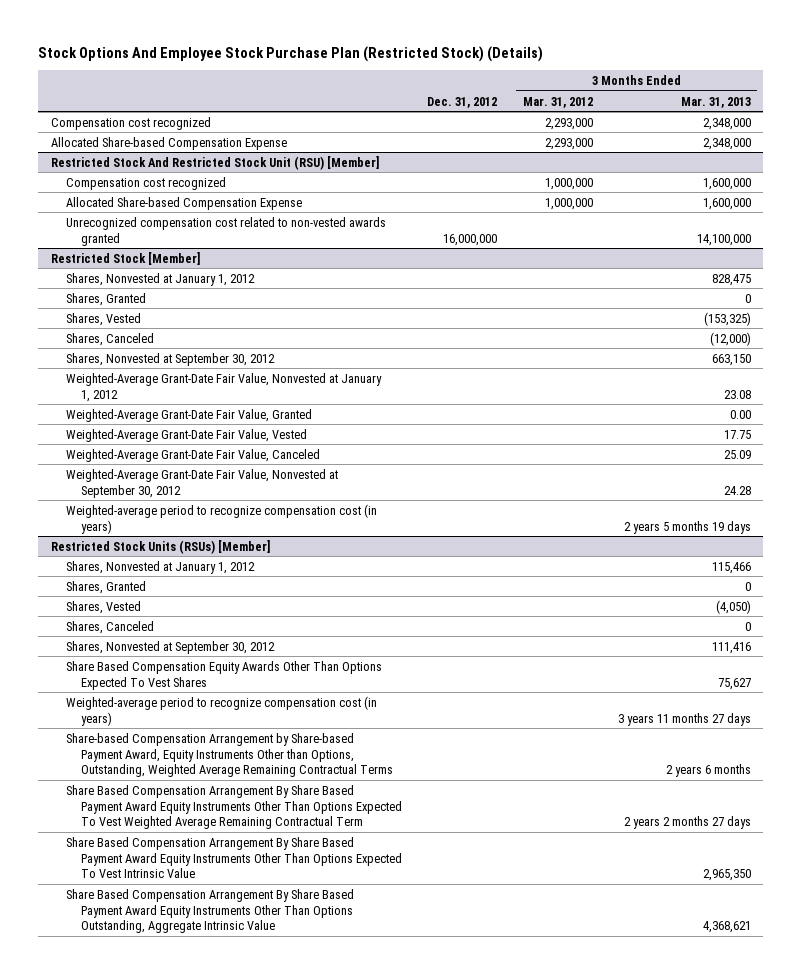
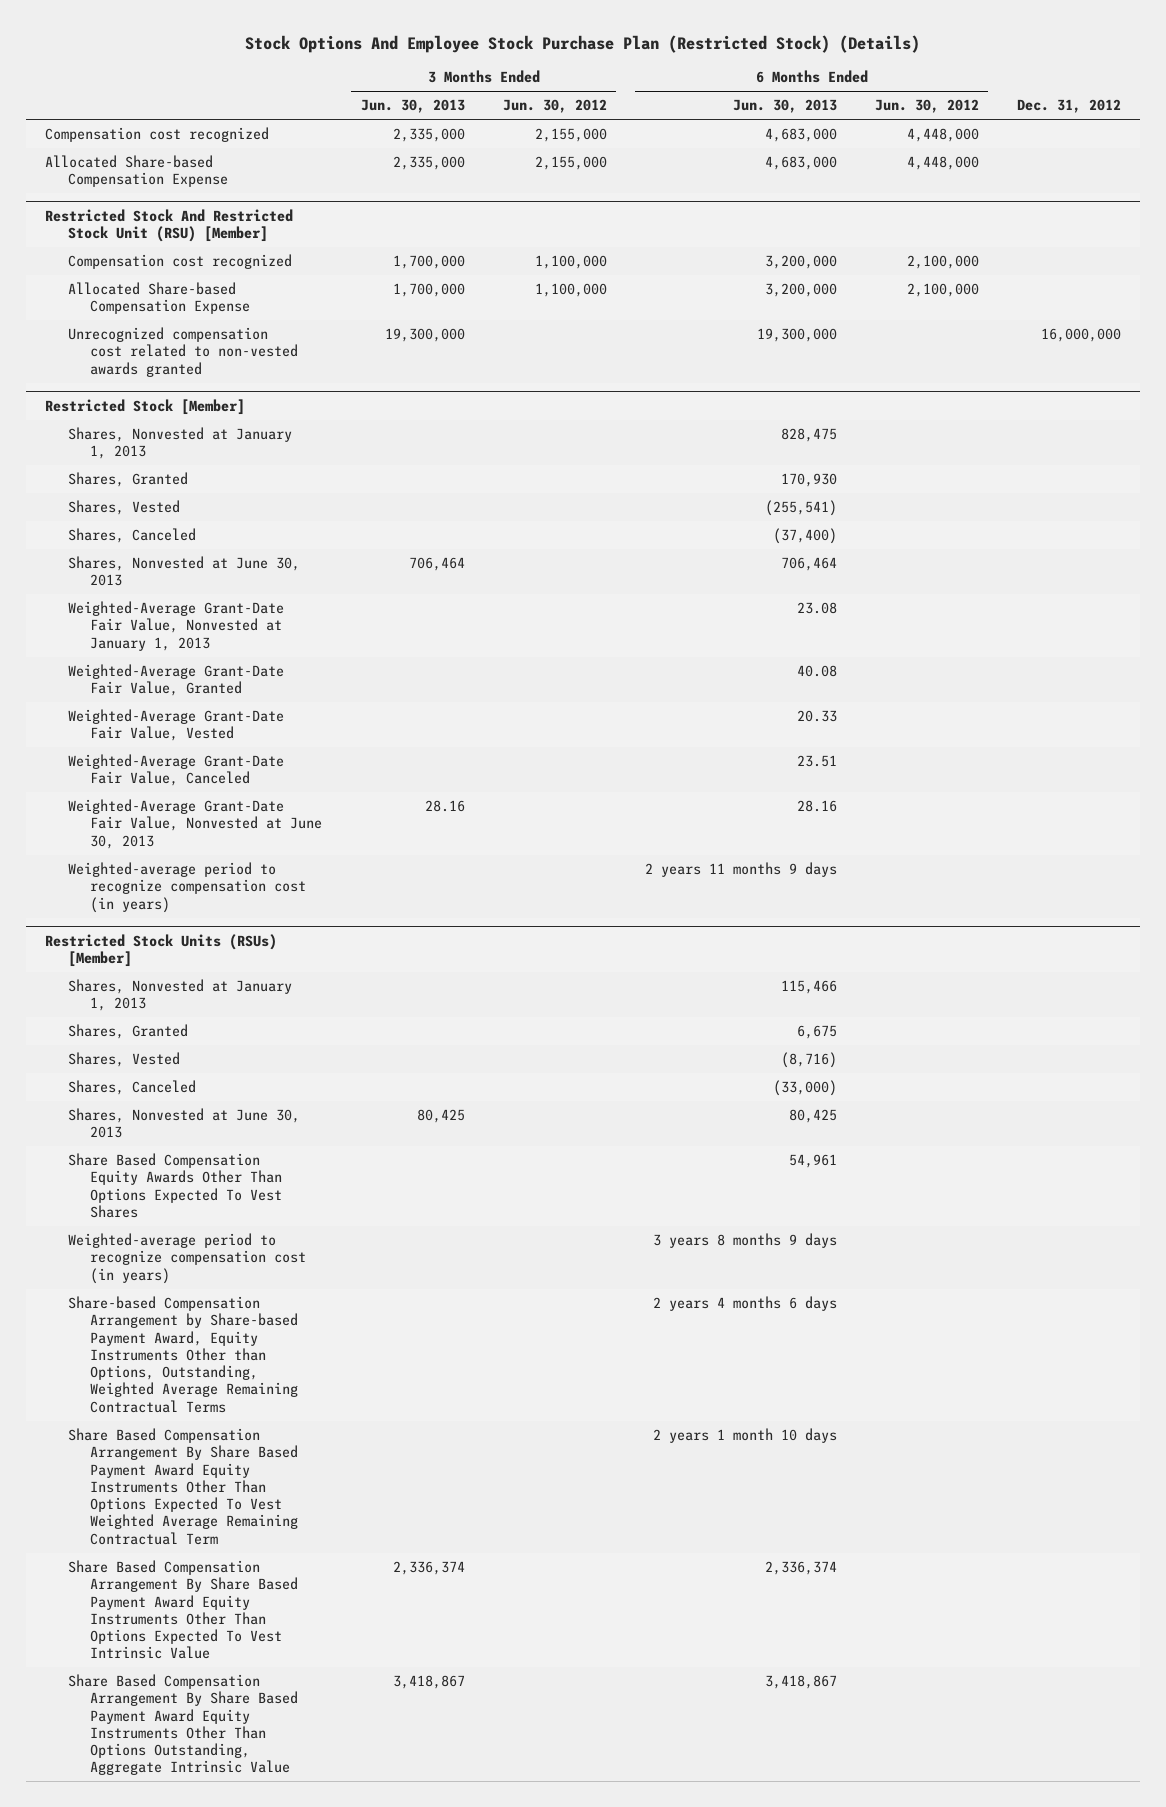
- | Dec. 31, 2012 | 3 Months Ended Mar. 31, 2012 | 3 Months Ended Mar. 31, 2013
+ | 3 Months Ended Jun. 30, 2013 | 3 Months Ended Jun. 30, 2012 | 6 Months Ended Jun. 30, 2013 | 6 Months Ended Jun. 30, 2012 | Dec. 31, 2012
@ Restricted Stock [Member]
- Shares, Nonvested at January 1, 2012 | | | 828,475
+ Shares, Nonvested at January 1, 2013 | | | 828,475 | |
- Shares, Nonvested at September 30, 2012 | | | 663,150
- Weighted-Average Grant-Date Fair Value, Nonvested at January 1, 2012 | | | 23.08
+ Shares, Nonvested at June 30, 2013 | 706,464 | | 706,464 | |
+ Weighted-Average Grant-Date Fair Value, Nonvested at January 1, 2013 | | | 23.08 | |
- Weighted-Average Grant-Date Fair Value, Nonvested at September 30, 2012 | | | 24.28
+ Weighted-Average Grant-Date Fair Value, Nonvested at June 30, 2013 | 28.16 | | 28.16 | |
@ Restricted Stock Units (RSUs) [Member]
- Shares, Nonvested at January 1, 2012 | | | 115,466
+ Shares, Nonvested at January 1, 2013 | | | 115,466 | |
- Shares, Nonvested at September 30, 2012 | | | 111,416
+ Shares, Nonvested at June 30, 2013 | 80,425 | | 80,425 | |

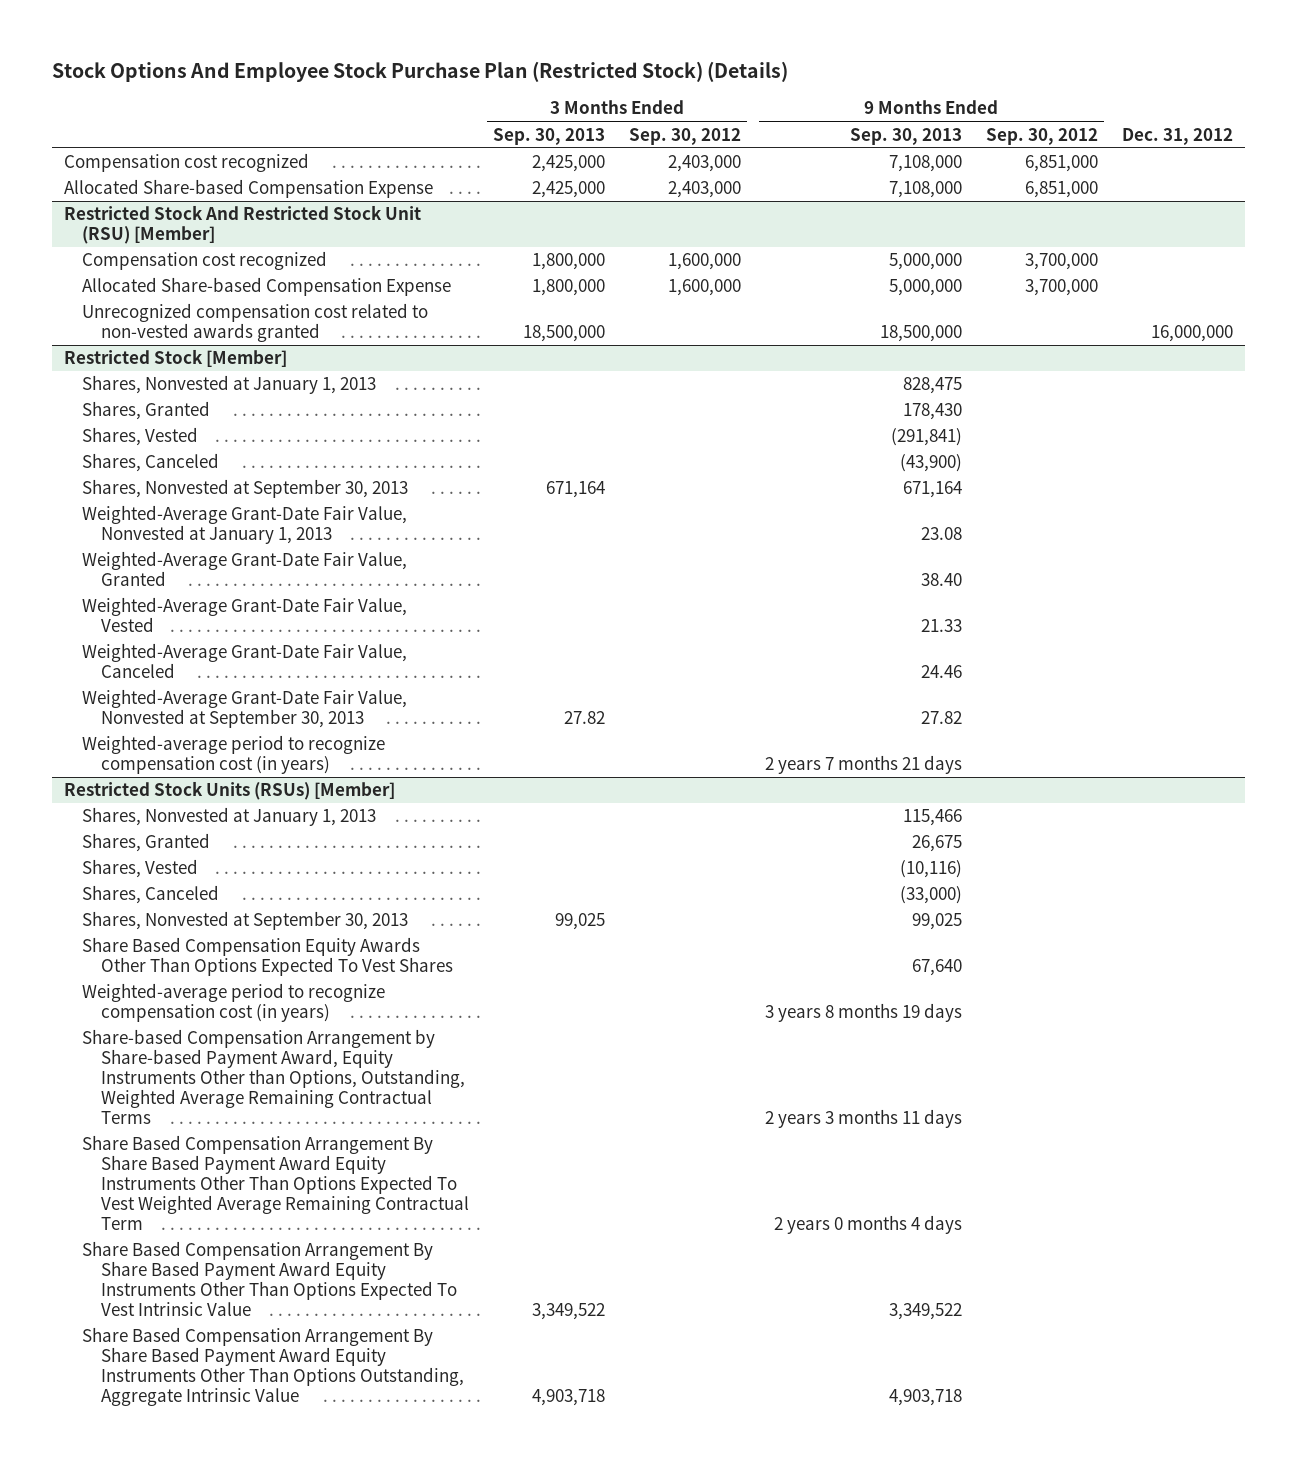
- | 3 Months Ended Jun. 30, 2013 | 3 Months Ended Jun. 30, 2012 | 6 Months Ended Jun. 30, 2013 | 6 Months Ended Jun. 30, 2012 | Dec. 31, 2012
+ | 3 Months Ended Sep. 30, 2013 | 3 Months Ended Sep. 30, 2012 | 9 Months Ended Sep. 30, 2013 | 9 Months Ended Sep. 30, 2012 | Dec. 31, 2012
@ Restricted Stock [Member]
- Shares, Nonvested at June 30, 2013 | 706,464 | | 706,464 | |
+ Shares, Nonvested at September 30, 2013 | 671,164 | | 671,164 | |
- Weighted-Average Grant-Date Fair Value, Nonvested at June 30, 2013 | 28.16 | | 28.16 | |
+ Weighted-Average Grant-Date Fair Value, Nonvested at September 30, 2013 | 27.82 | | 27.82 | |
@ Restricted Stock Units (RSUs) [Member]
- Shares, Nonvested at June 30, 2013 | 80,425 | | 80,425 | |
+ Shares, Nonvested at September 30, 2013 | 99,025 | | 99,025 | |

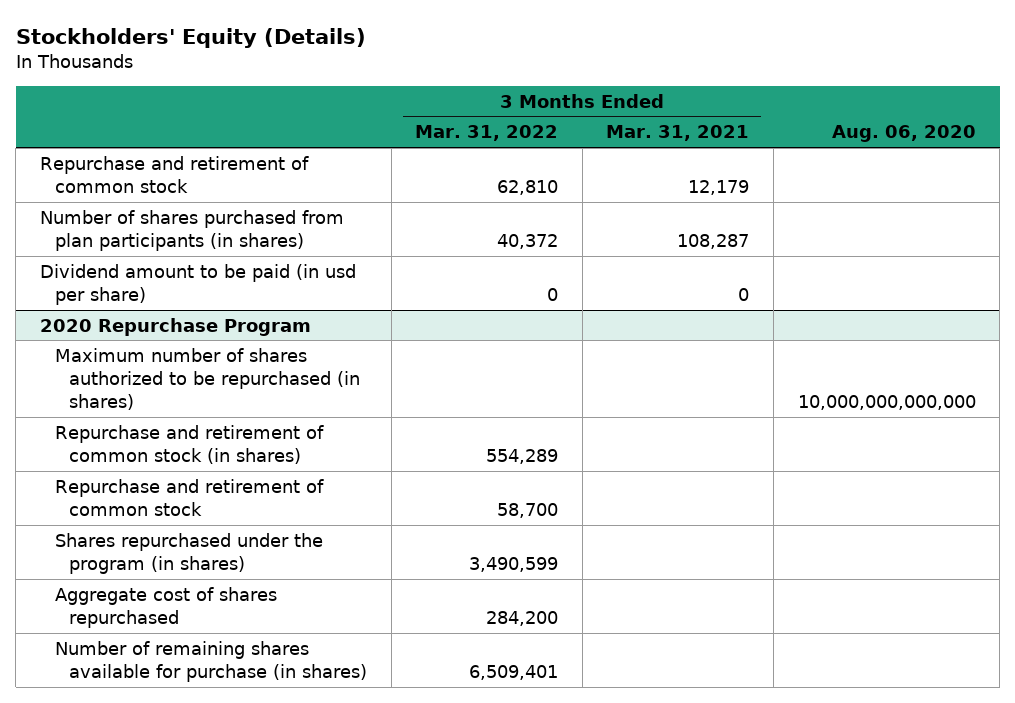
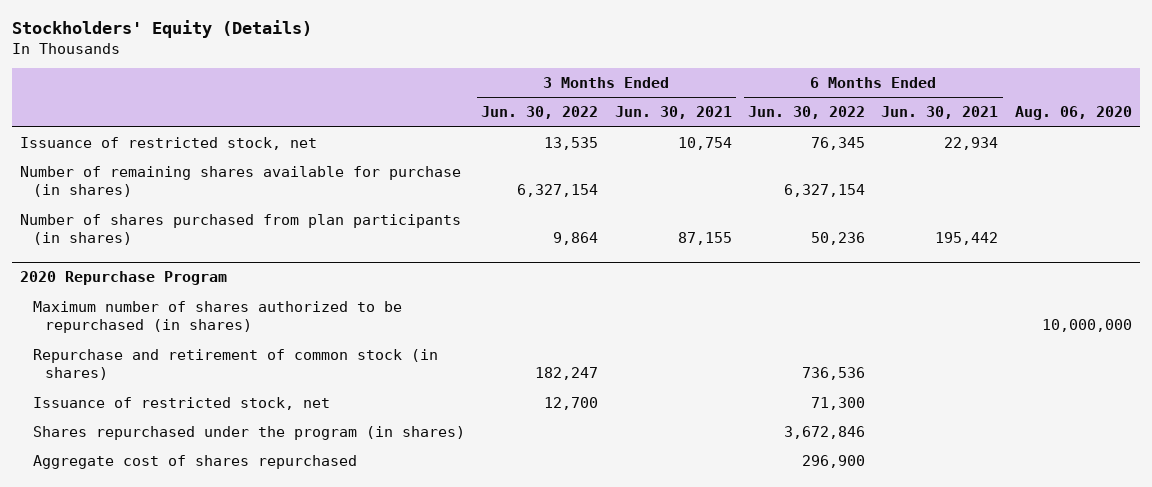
- | 3 Months Ended Mar. 31, 2022 | 3 Months Ended Mar. 31, 2021 | Aug. 06, 2020
+ | 3 Months Ended Jun. 30, 2022 | 3 Months Ended Jun. 30, 2021 | 6 Months Ended Jun. 30, 2022 | 6 Months Ended Jun. 30, 2021 | Aug. 06, 2020
- Repurchase and retirement of common stock | 62,810 | 12,179 |
+ Issuance of restricted stock, net | 13,535 | 10,754 | 76,345 | 22,934 |
+ Number of remaining shares available for purchase (in shares) | 6,327,154 | | 6,327,154 | |
- Dividend amount to be paid (in usd per share) | 0 | 0 |
@ 2020 Repurchase Program
- Maximum number of shares authorized to be repurchased (in shares) | | | 10,000,000,000,000
+ Maximum number of shares authorized to be repurchased (in shares) | | | | | 10,000,000
- Repurchase and retirement of common stock | 58,700 | |
+ Issuance of restricted stock, net | 12,700 | | 71,300 | |
- Number of remaining shares available for purchase (in shares) | 6,509,401 | |

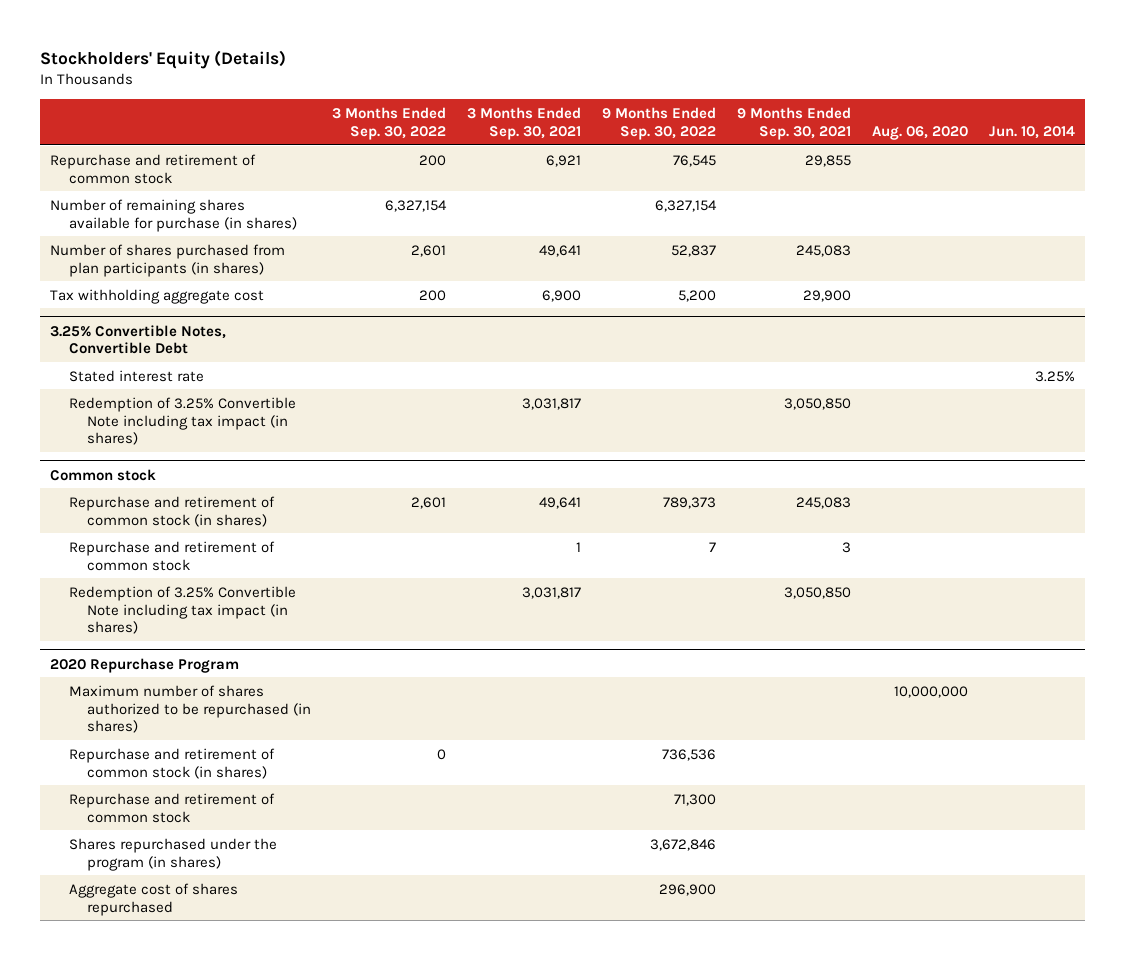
- | 3 Months Ended Jun. 30, 2022 | 3 Months Ended Jun. 30, 2021 | 6 Months Ended Jun. 30, 2022 | 6 Months Ended Jun. 30, 2021 | Aug. 06, 2020
+ | 3 Months Ended Sep. 30, 2022 | 3 Months Ended Sep. 30, 2021 | 9 Months Ended Sep. 30, 2022 | 9 Months Ended Sep. 30, 2021 | Aug. 06, 2020 | Jun. 10, 2014
- Issuance of restricted stock, net | 13,535 | 10,754 | 76,345 | 22,934 |
+ Repurchase and retirement of common stock | 200 | 6,921 | 76,545 | 29,855 | |
+ Tax withholding aggregate cost | 200 | 6,900 | 5,200 | 29,900 | |
+ 3.25% Convertible Notes, Convertible Debt
+ Stated interest rate | | | | | | 3.25%
+ Redemption of 3.25% Convertible Note including tax impact (in shares) | | 3,031,817 | | 3,050,850 | |
+ Common stock
+ Repurchase and retirement of common stock (in shares) | 2,601 | 49,641 | 789,373 | 245,083 | |
+ Repurchase and retirement of common stock | | 1 | 7 | 3 | |
+ Redemption of 3.25% Convertible Note including tax impact (in shares) | | 3,031,817 | | 3,050,850 | |
@ 2020 Repurchase Program
- Issuance of restricted stock, net | 12,700 | | 71,300 | |
+ Repurchase and retirement of common stock | | | 71,300 | | |

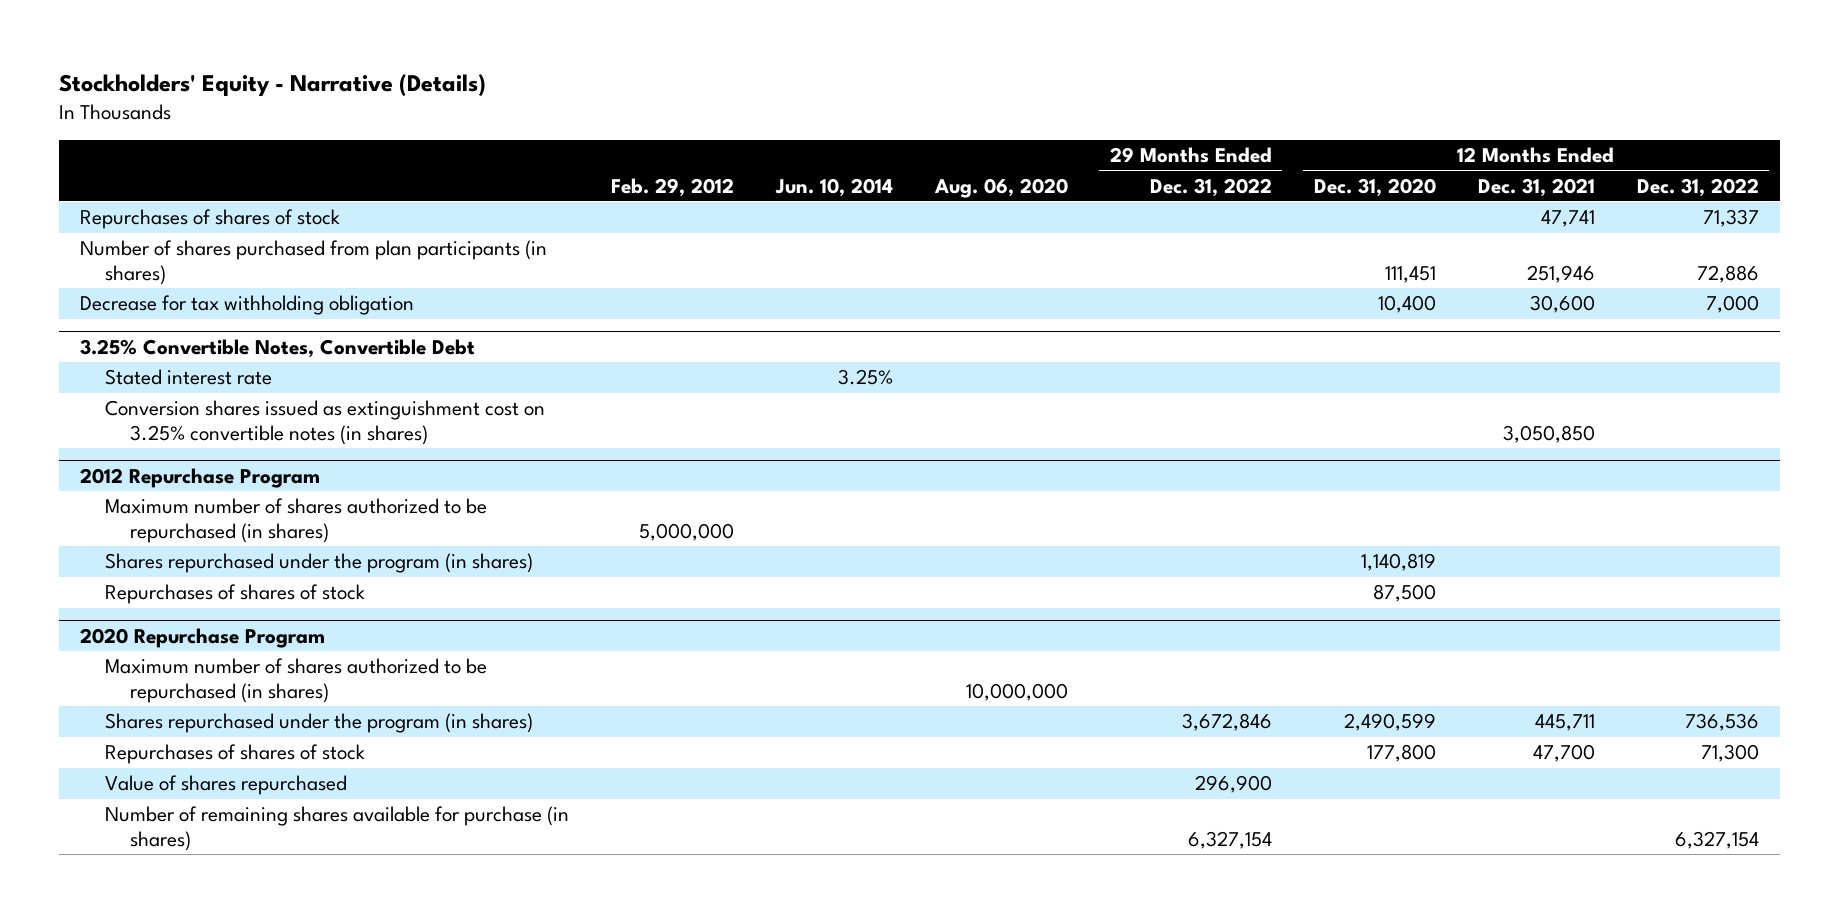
- Stockholders' Equity (Details)
+ Stockholders' Equity - Narrative (Details)
- | 3 Months Ended Sep. 30, 2022 | 3 Months Ended Sep. 30, 2021 | 9 Months Ended Sep. 30, 2022 | 9 Months Ended Sep. 30, 2021 | Aug. 06, 2020 | Jun. 10, 2014
+ | Feb. 29, 2012 | Jun. 10, 2014 | Aug. 06, 2020 | 29 Months Ended Dec. 31, 2022 | 12 Months Ended Dec. 31, 2020 | 12 Months Ended Dec. 31, 2021 | 12 Months Ended Dec. 31, 2022
- Repurchase and retirement of common stock | 200 | 6,921 | 76,545 | 29,855 | |
- Number of remaining shares available for purchase (in shares) | 6,327,154 | | 6,327,154 | | |
+ Repurchases of shares of stock | | | | | | 47,741 | 71,337
- Tax withholding aggregate cost | 200 | 6,900 | 5,200 | 29,900 | |
+ Decrease for tax withholding obligation | | | | | 10,400 | 30,600 | 7,000
@ 3.25% Convertible Notes, Convertible Debt
- Redemption of 3.25% Convertible Note including tax impact (in shares) | | 3,031,817 | | 3,050,850 | |
- Common stock
- Repurchase and retirement of common stock (in shares) | 2,601 | 49,641 | 789,373 | 245,083 | |
- Repurchase and retirement of common stock | | 1 | 7 | 3 | |
- Redemption of 3.25% Convertible Note including tax impact (in shares) | | 3,031,817 | | 3,050,850 | |
@ 3.25% Convertible Notes, Convertible Debt
+ Conversion shares issued as extinguishment cost on 3.25% convertible notes (in shares) | | | | | | 3,050,850 |
+ 2012 Repurchase Program
+ Maximum number of shares authorized to be repurchased (in shares) | 5,000,000 | | | | | |
+ Shares repurchased under the program (in shares) | | | | | 1,140,819 | |
+ Repurchases of shares of stock | | | | | 87,500 | |
@ 2020 Repurchase Program
- Repurchase and retirement of common stock (in shares) | 0 | | 736,536 | | |
- Repurchase and retirement of common stock | | | 71,300 | | |
- Aggregate cost of shares repurchased | | | 296,900 | | |
+ Repurchases of shares of stock | | | | | 177,800 | 47,700 | 71,300
+ Value of shares repurchased | | | | 296,900 | | |
+ Number of remaining shares available for purchase (in shares) | | | | 6,327,154 | | | 6,327,154

